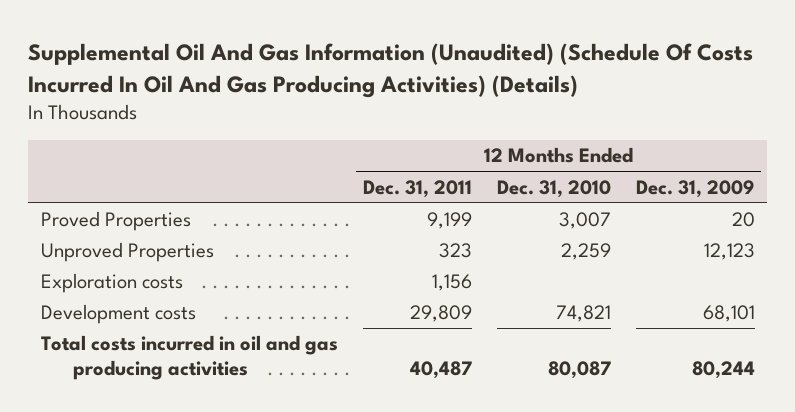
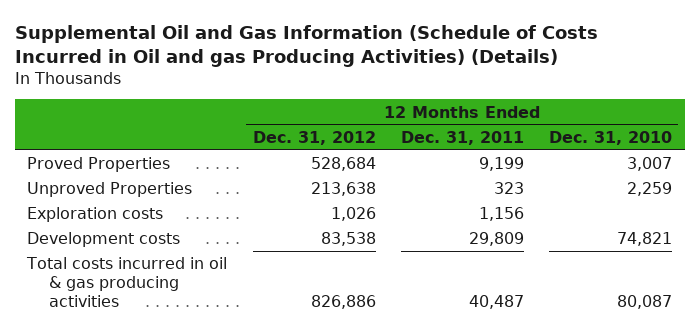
- Supplemental Oil And Gas Information (Unaudited) (Schedule Of Costs Incurred In Oil And Gas Producing Activities) (Details)
+ Supplemental Oil and Gas Information (Schedule of Costs Incurred in Oil and gas Producing Activities) (Details)
- | 12 Months Ended Dec. 31, 2011 | 12 Months Ended Dec. 31, 2010 | 12 Months Ended Dec. 31, 2009
+ | 12 Months Ended Dec. 31, 2012 | 12 Months Ended Dec. 31, 2011 | 12 Months Ended Dec. 31, 2010
- Total costs incurred in oil and gas producing activities | 40,487 | 80,087 | 80,244
+ Total costs incurred in oil & gas producing activities | 826,886 | 40,487 | 80,087

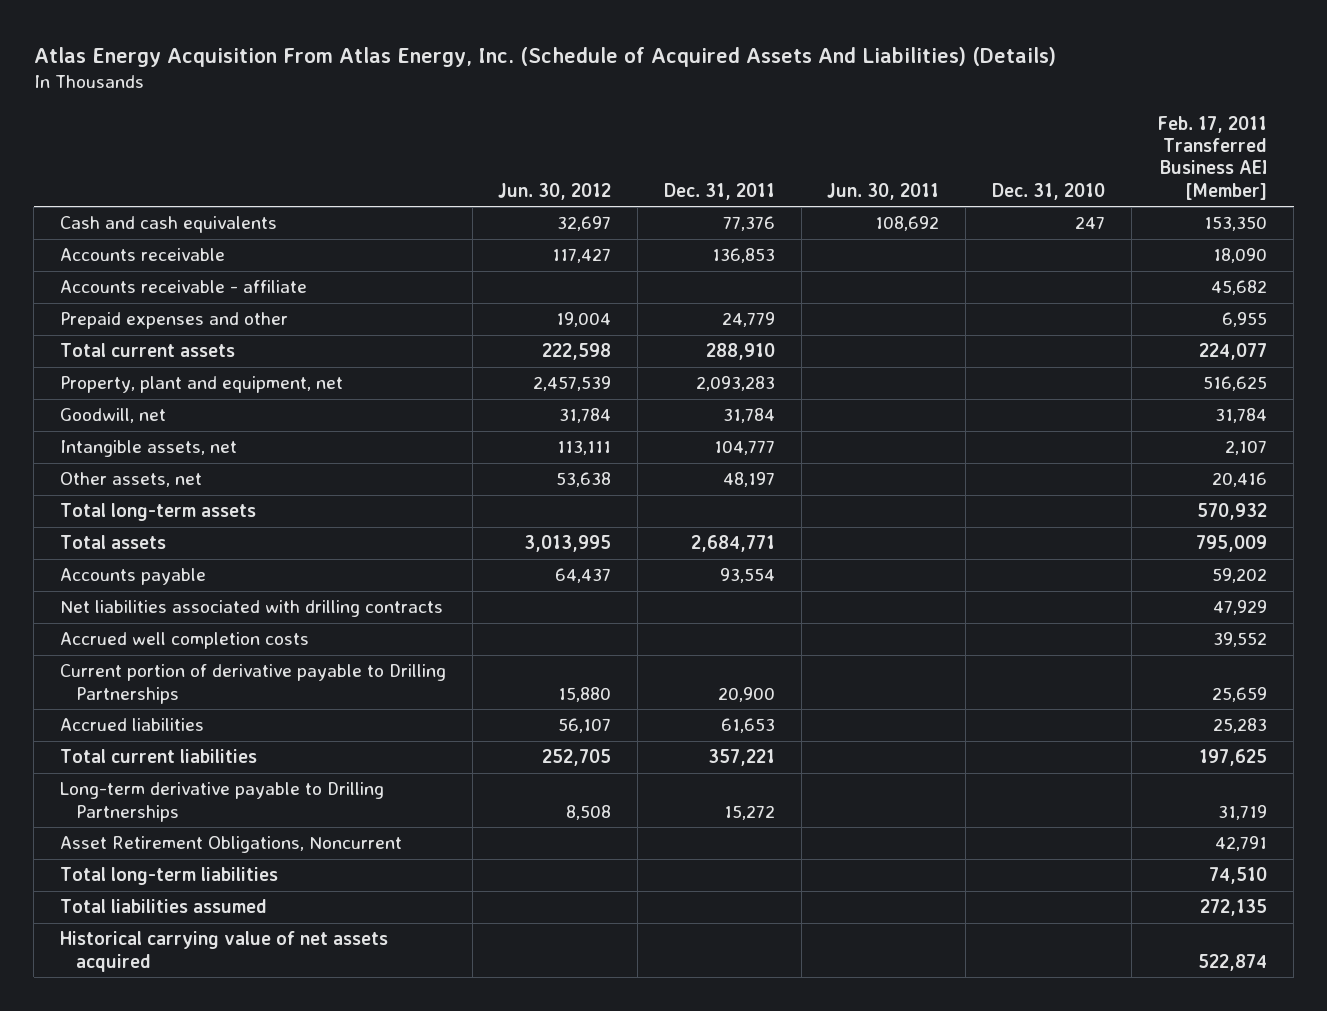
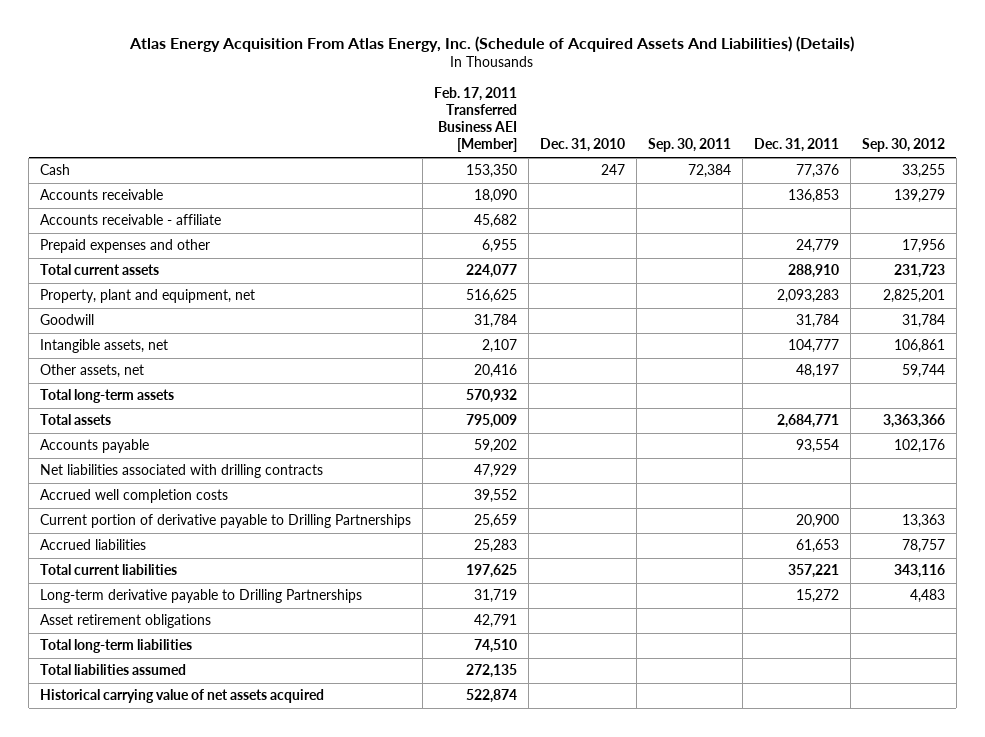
- | Jun. 30, 2012 | Dec. 31, 2011 | Jun. 30, 2011 | Dec. 31, 2010 | Feb. 17, 2011 Transferred Business AEI [Member]
+ | Feb. 17, 2011 Transferred Business AEI [Member] | Dec. 31, 2010 | Sep. 30, 2011 | Dec. 31, 2011 | Sep. 30, 2012
- Cash and cash equivalents | 32,697 | 77,376 | 108,692 | 247 | 153,350
+ Cash | 153,350 | 247 | 72,384 | 77,376 | 33,255
- Goodwill, net | 31,784 | 31,784 | | | 31,784
+ Goodwill | 31,784 | | | 31,784 | 31,784
- Asset Retirement Obligations, Noncurrent | | | | | 42,791
+ Asset retirement obligations | 42,791 | | | |

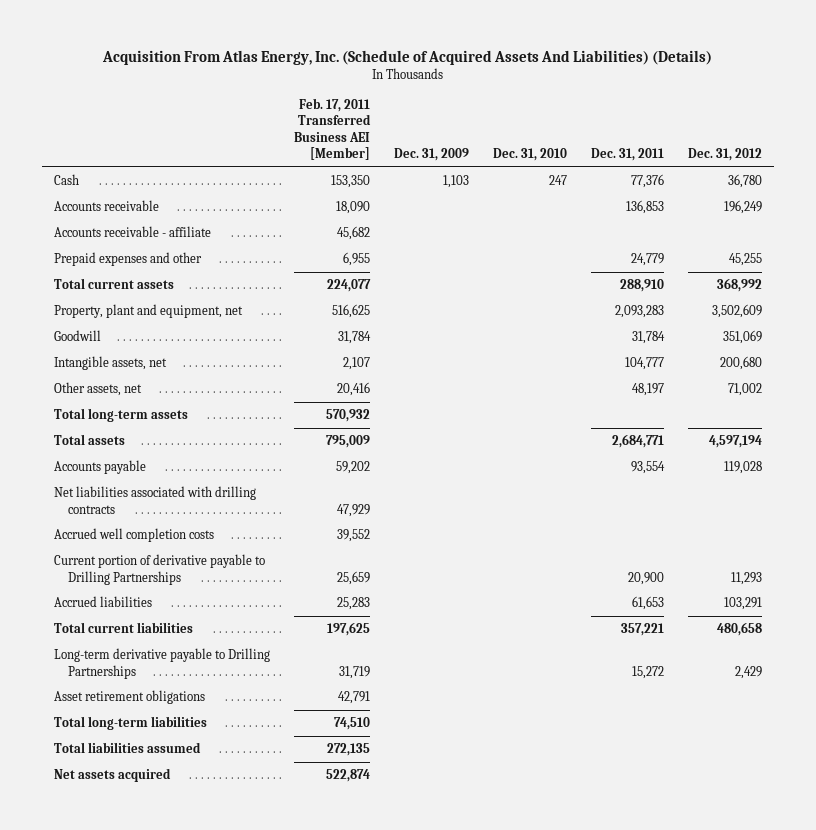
- Atlas Energy Acquisition From Atlas Energy, Inc. (Schedule of Acquired Assets And Liabilities) (Details)
+ Acquisition From Atlas Energy, Inc. (Schedule of Acquired Assets And Liabilities) (Details)
- | Feb. 17, 2011 Transferred Business AEI [Member] | Dec. 31, 2010 | Sep. 30, 2011 | Dec. 31, 2011 | Sep. 30, 2012
+ | Feb. 17, 2011 Transferred Business AEI [Member] | Dec. 31, 2009 | Dec. 31, 2010 | Dec. 31, 2011 | Dec. 31, 2012
- Historical carrying value of net assets acquired | 522,874 | | | |
+ Net assets acquired | 522,874 | | | |

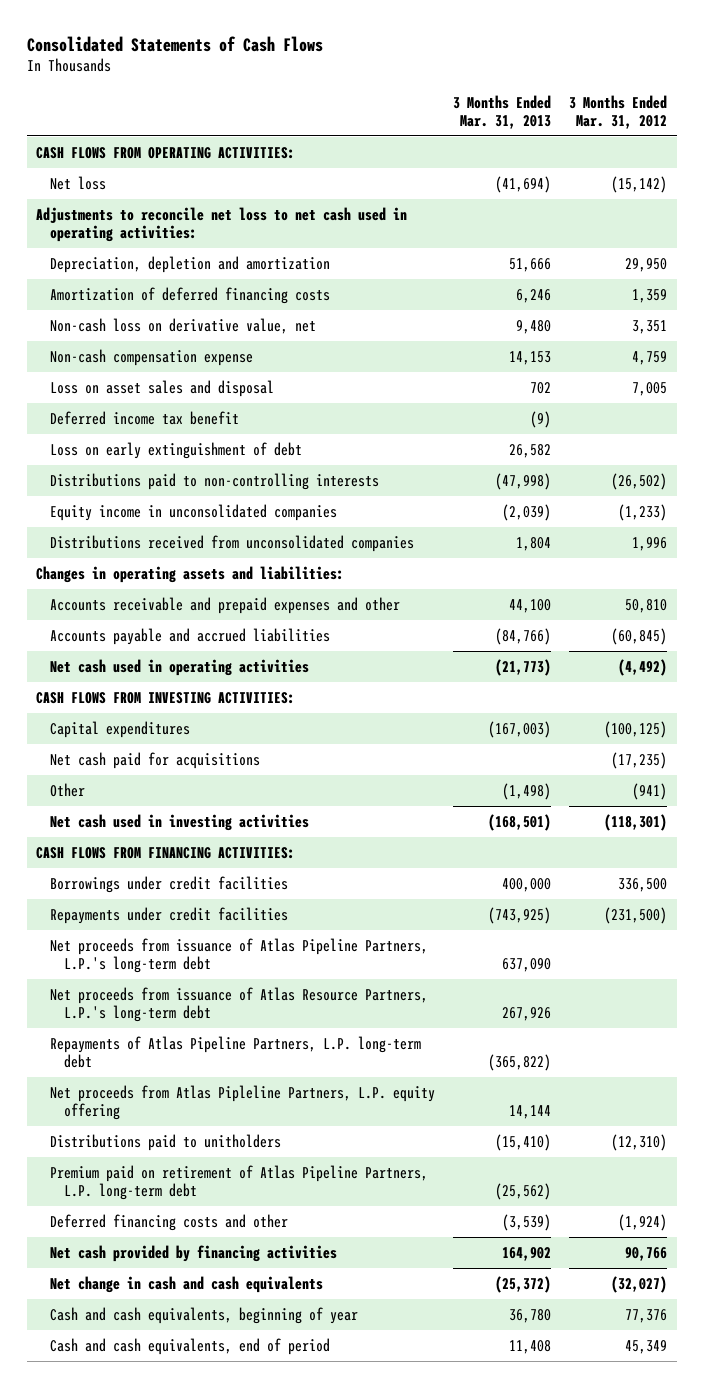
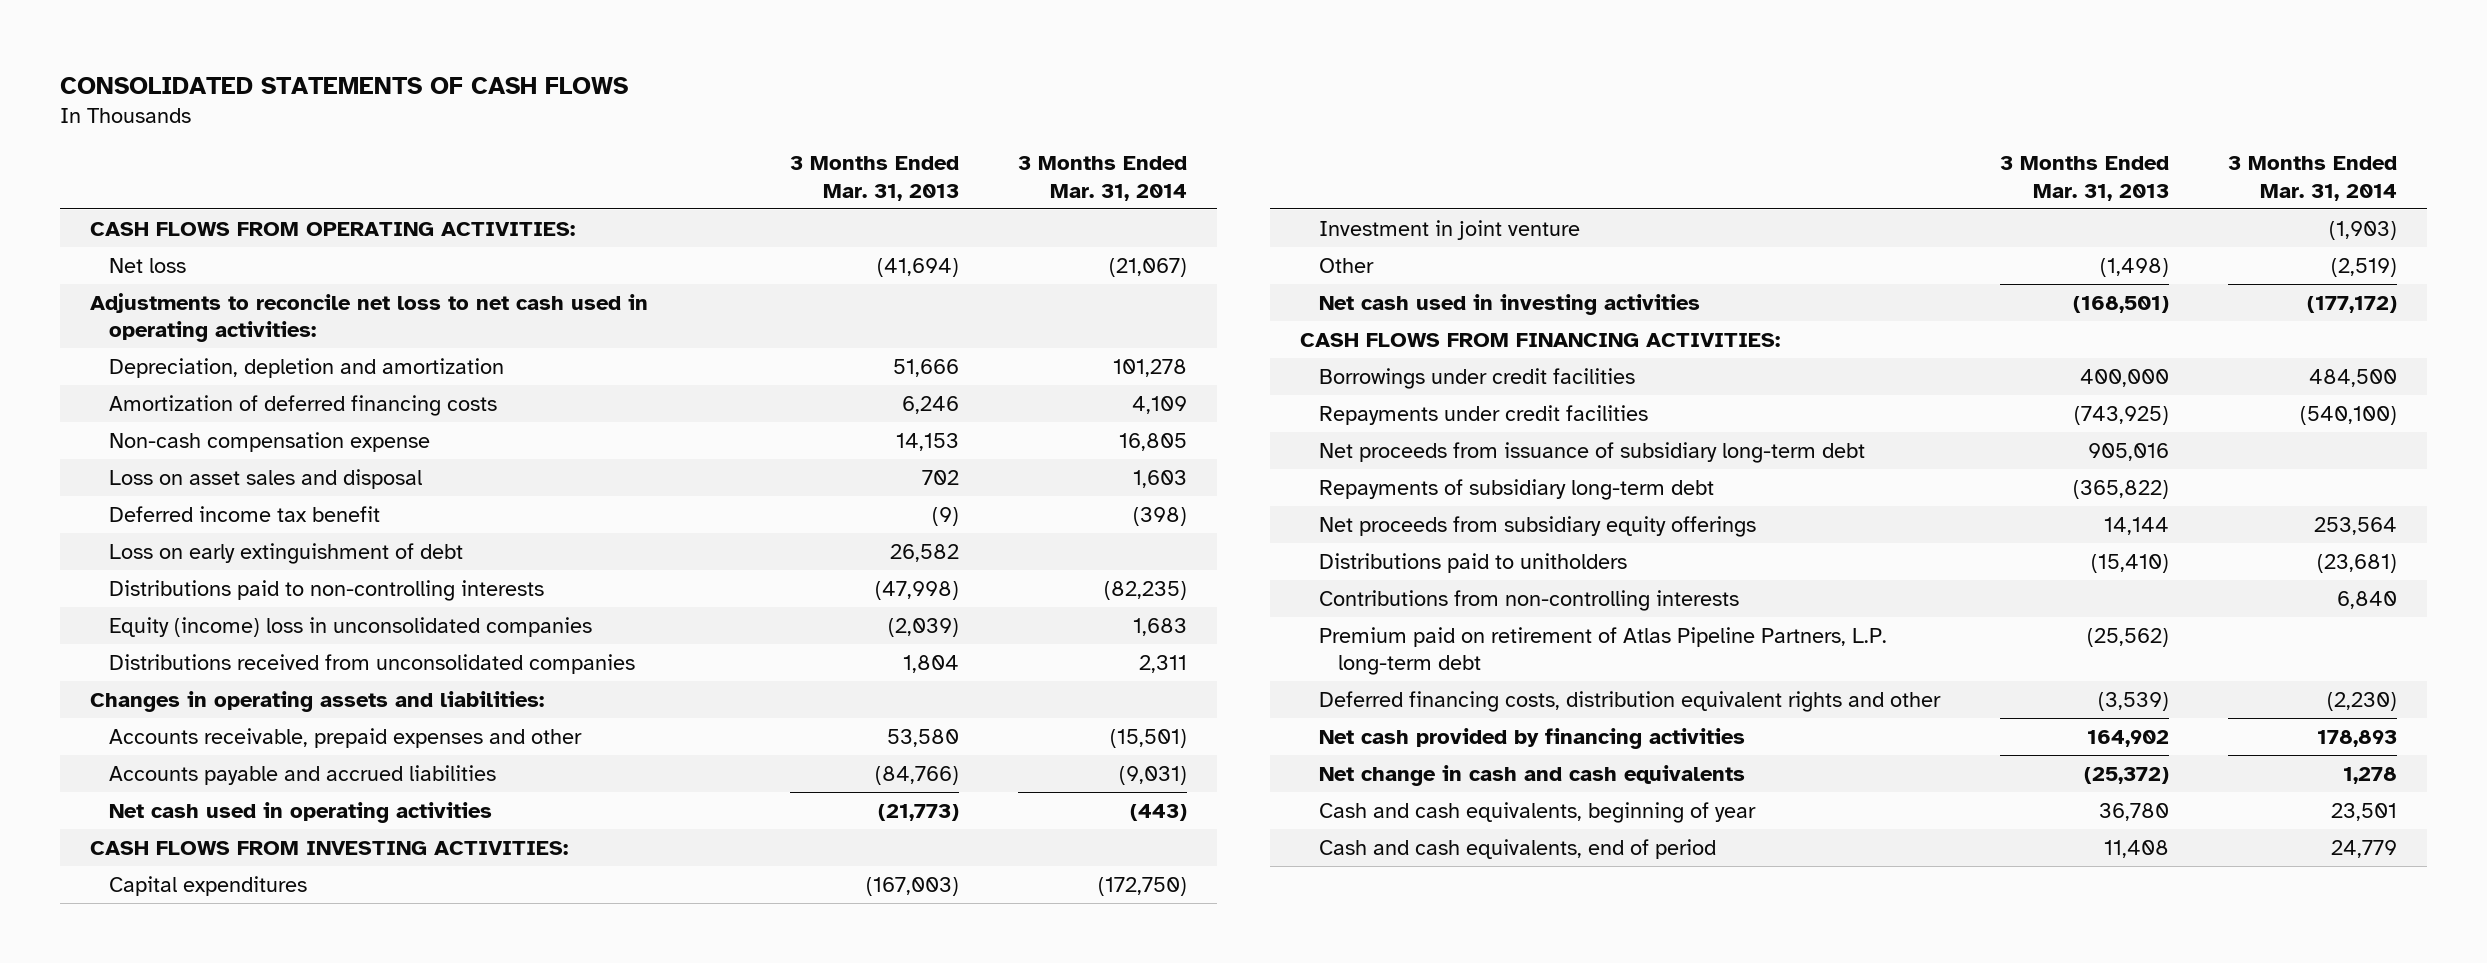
- Consolidated Statements of Cash Flows
+ CONSOLIDATED STATEMENTS OF CASH FLOWS
- | 3 Months Ended Mar. 31, 2013 | 3 Months Ended Mar. 31, 2012
+ | 3 Months Ended Mar. 31, 2013 | 3 Months Ended Mar. 31, 2014
- Non-cash loss on derivative value, net | 9,480 | 3,351
- Equity income in unconsolidated companies | (2,039) | (1,233)
+ Equity (income) loss in unconsolidated companies | (2,039) | 1,683
- Accounts receivable and prepaid expenses and other | 44,100 | 50,810
+ Accounts receivable, prepaid expenses and other | 53,580 | (15,501)
- Net cash paid for acquisitions | | (17,235)
+ Investment in joint venture | | (1,903)
- Net proceeds from issuance of Atlas Pipeline Partners, L.P.'s long-term debt | 637,090 |
- Net proceeds from issuance of Atlas Resource Partners, L.P.'s long-term debt | 267,926 |
- Repayments of Atlas Pipeline Partners, L.P. long-term debt | (365,822) |
- Net proceeds from Atlas Pipleline Partners, L.P. equity offering | 14,144 |
+ Net proceeds from issuance of subsidiary long-term debt | 905,016 |
+ Repayments of subsidiary long-term debt | (365,822) |
+ Net proceeds from subsidiary equity offerings | 14,144 | 253,564
+ Contributions from non-controlling interests | | 6,840
- Deferred financing costs and other | (3,539) | (1,924)
+ Deferred financing costs, distribution equivalent rights and other | (3,539) | (2,230)

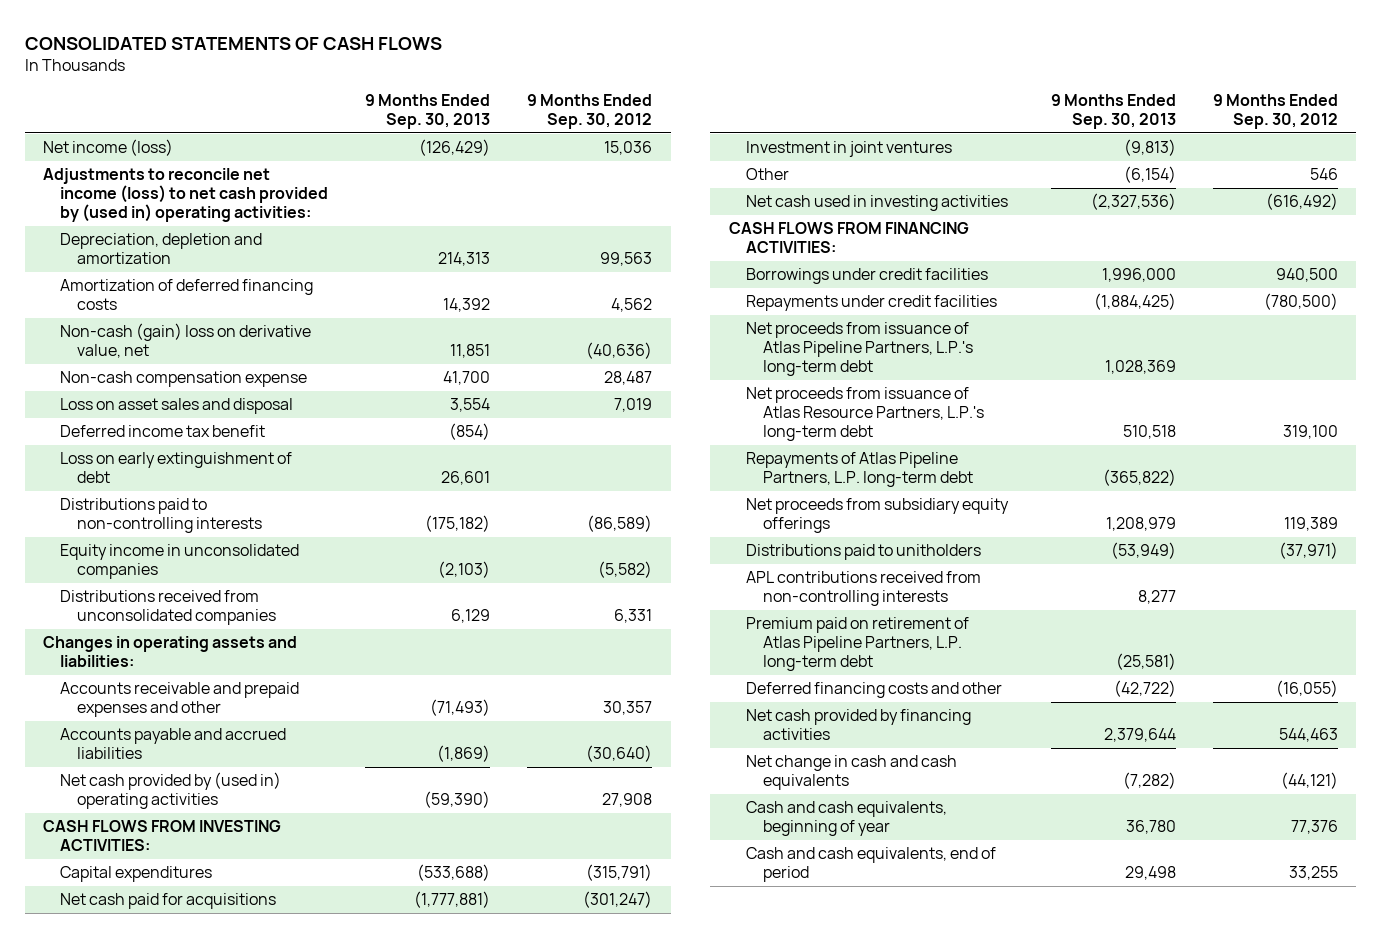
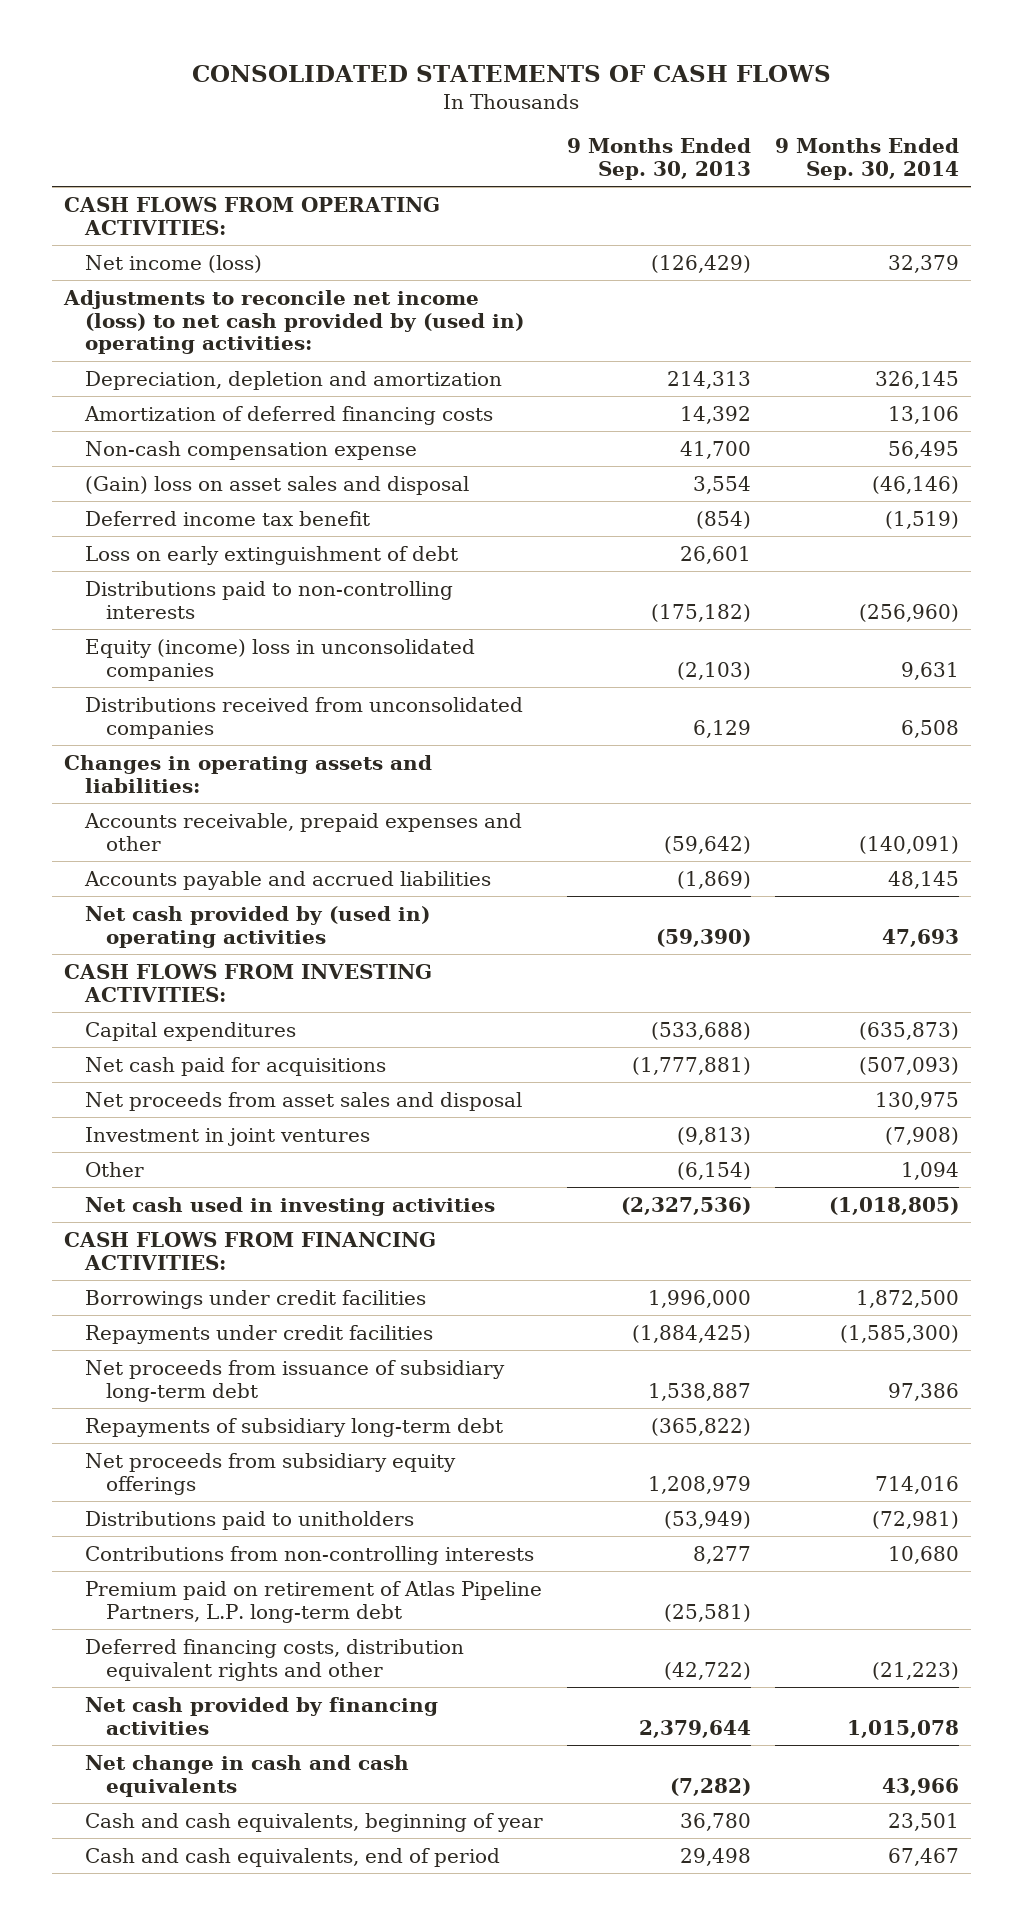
- | 9 Months Ended Sep. 30, 2013 | 9 Months Ended Sep. 30, 2012
+ | 9 Months Ended Sep. 30, 2013 | 9 Months Ended Sep. 30, 2014
+ CASH FLOWS FROM OPERATING ACTIVITIES:
- Non-cash (gain) loss on derivative value, net | 11,851 | (40,636)
- Loss on asset sales and disposal | 3,554 | 7,019
+ (Gain) loss on asset sales and disposal | 3,554 | (46,146)
- Equity income in unconsolidated companies | (2,103) | (5,582)
+ Equity (income) loss in unconsolidated companies | (2,103) | 9,631
- Accounts receivable and prepaid expenses and other | (71,493) | 30,357
+ Accounts receivable, prepaid expenses and other | (59,642) | (140,091)
+ Net proceeds from asset sales and disposal | | 130,975
- Net proceeds from issuance of Atlas Pipeline Partners, L.P.'s long-term debt | 1,028,369 |
- Net proceeds from issuance of Atlas Resource Partners, L.P.'s long-term debt | 510,518 | 319,100
- Repayments of Atlas Pipeline Partners, L.P. long-term debt | (365,822) |
+ Net proceeds from issuance of subsidiary long-term debt | 1,538,887 | 97,386
+ Repayments of subsidiary long-term debt | (365,822) |
- APL contributions received from non-controlling interests | 8,277 |
+ Contributions from non-controlling interests | 8,277 | 10,680
- Deferred financing costs and other | (42,722) | (16,055)
+ Deferred financing costs, distribution equivalent rights and other | (42,722) | (21,223)

